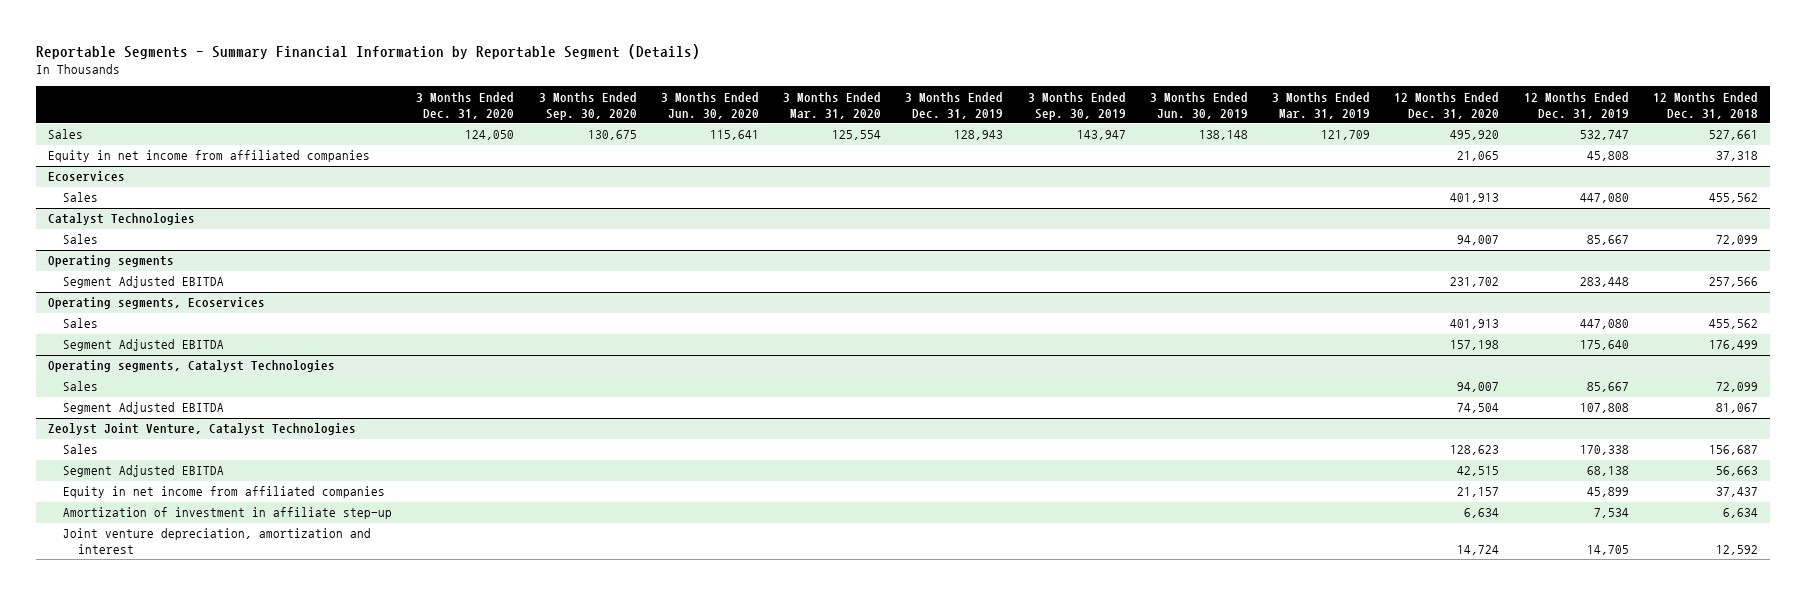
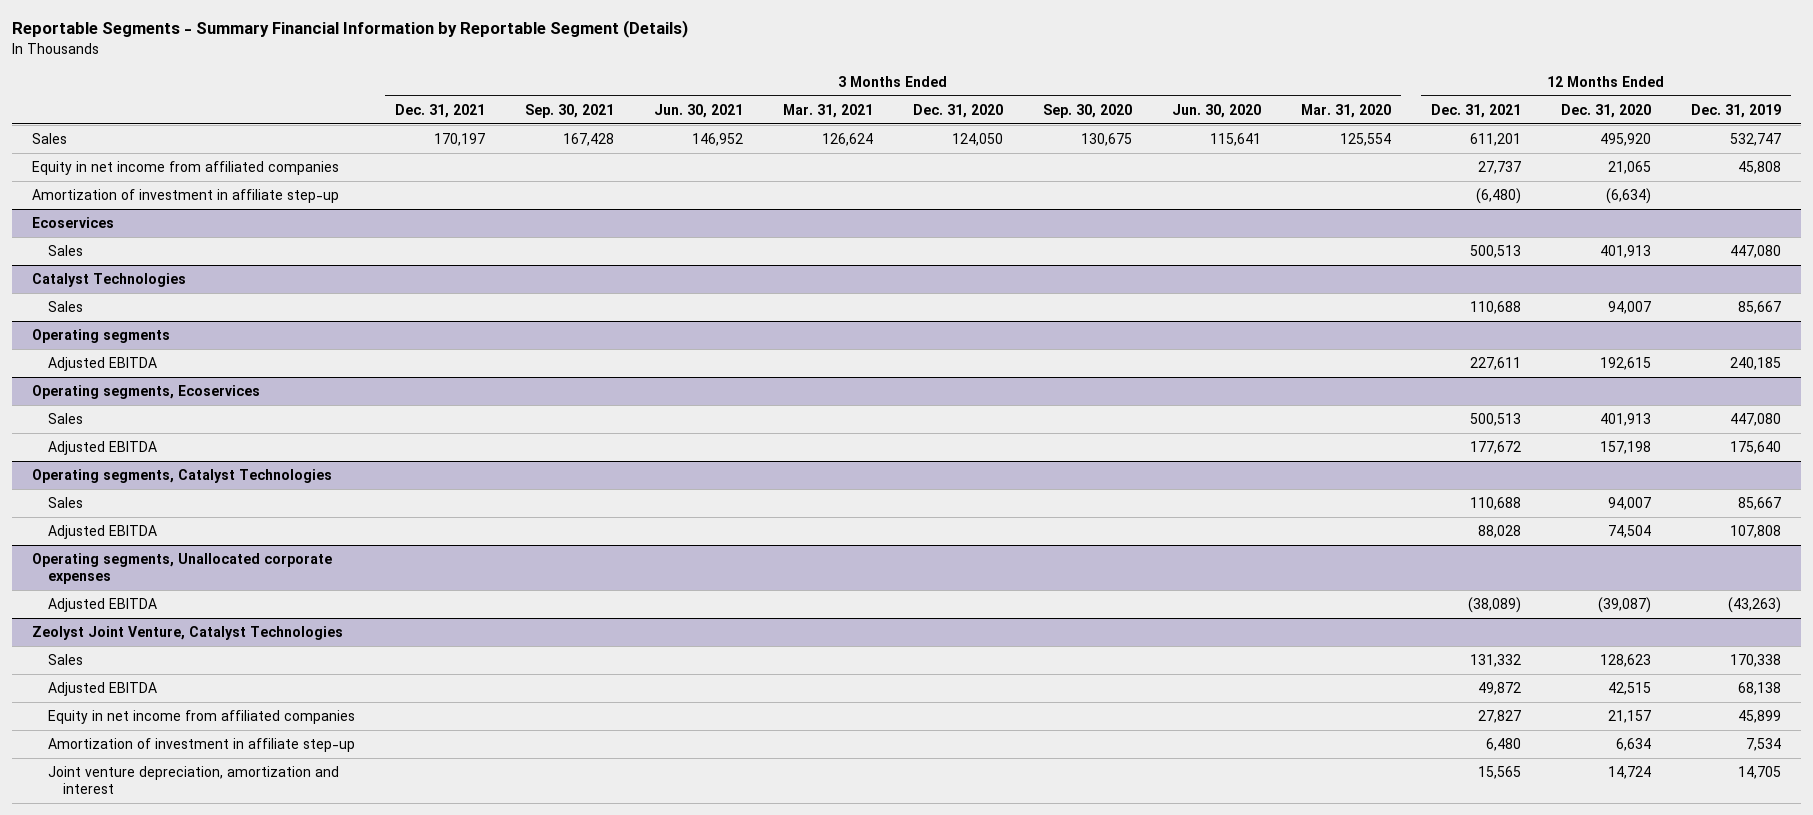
- | 3 Months Ended Dec. 31, 2020 | 3 Months Ended Sep. 30, 2020 | 3 Months Ended Jun. 30, 2020 | 3 Months Ended Mar. 31, 2020 | 3 Months Ended Dec. 31, 2019 | 3 Months Ended Sep. 30, 2019 | 3 Months Ended Jun. 30, 2019 | 3 Months Ended Mar. 31, 2019 | 12 Months Ended Dec. 31, 2020 | 12 Months Ended Dec. 31, 2019 | 12 Months Ended Dec. 31, 2018
+ | 3 Months Ended Dec. 31, 2021 | 3 Months Ended Sep. 30, 2021 | 3 Months Ended Jun. 30, 2021 | 3 Months Ended Mar. 31, 2021 | 3 Months Ended Dec. 31, 2020 | 3 Months Ended Sep. 30, 2020 | 3 Months Ended Jun. 30, 2020 | 3 Months Ended Mar. 31, 2020 | 12 Months Ended Dec. 31, 2021 | 12 Months Ended Dec. 31, 2020 | 12 Months Ended Dec. 31, 2019
+ Amortization of investment in affiliate step-up | | | | | | | | | (6,480) | (6,634) |
@ Operating segments
- Segment Adjusted EBITDA | | | | | | | | | 231,702 | 283,448 | 257,566
+ Adjusted EBITDA | | | | | | | | | 227,611 | 192,615 | 240,185
@ Operating segments, Ecoservices
- Segment Adjusted EBITDA | | | | | | | | | 157,198 | 175,640 | 176,499
+ Adjusted EBITDA | | | | | | | | | 177,672 | 157,198 | 175,640
@ Operating segments, Catalyst Technologies
- Segment Adjusted EBITDA | | | | | | | | | 74,504 | 107,808 | 81,067
+ Adjusted EBITDA | | | | | | | | | 88,028 | 74,504 | 107,808
+ Operating segments, Unallocated corporate expenses
+ Adjusted EBITDA | | | | | | | | | (38,089) | (39,087) | (43,263)
@ Zeolyst Joint Venture, Catalyst Technologies
- Segment Adjusted EBITDA | | | | | | | | | 42,515 | 68,138 | 56,663
+ Adjusted EBITDA | | | | | | | | | 49,872 | 42,515 | 68,138

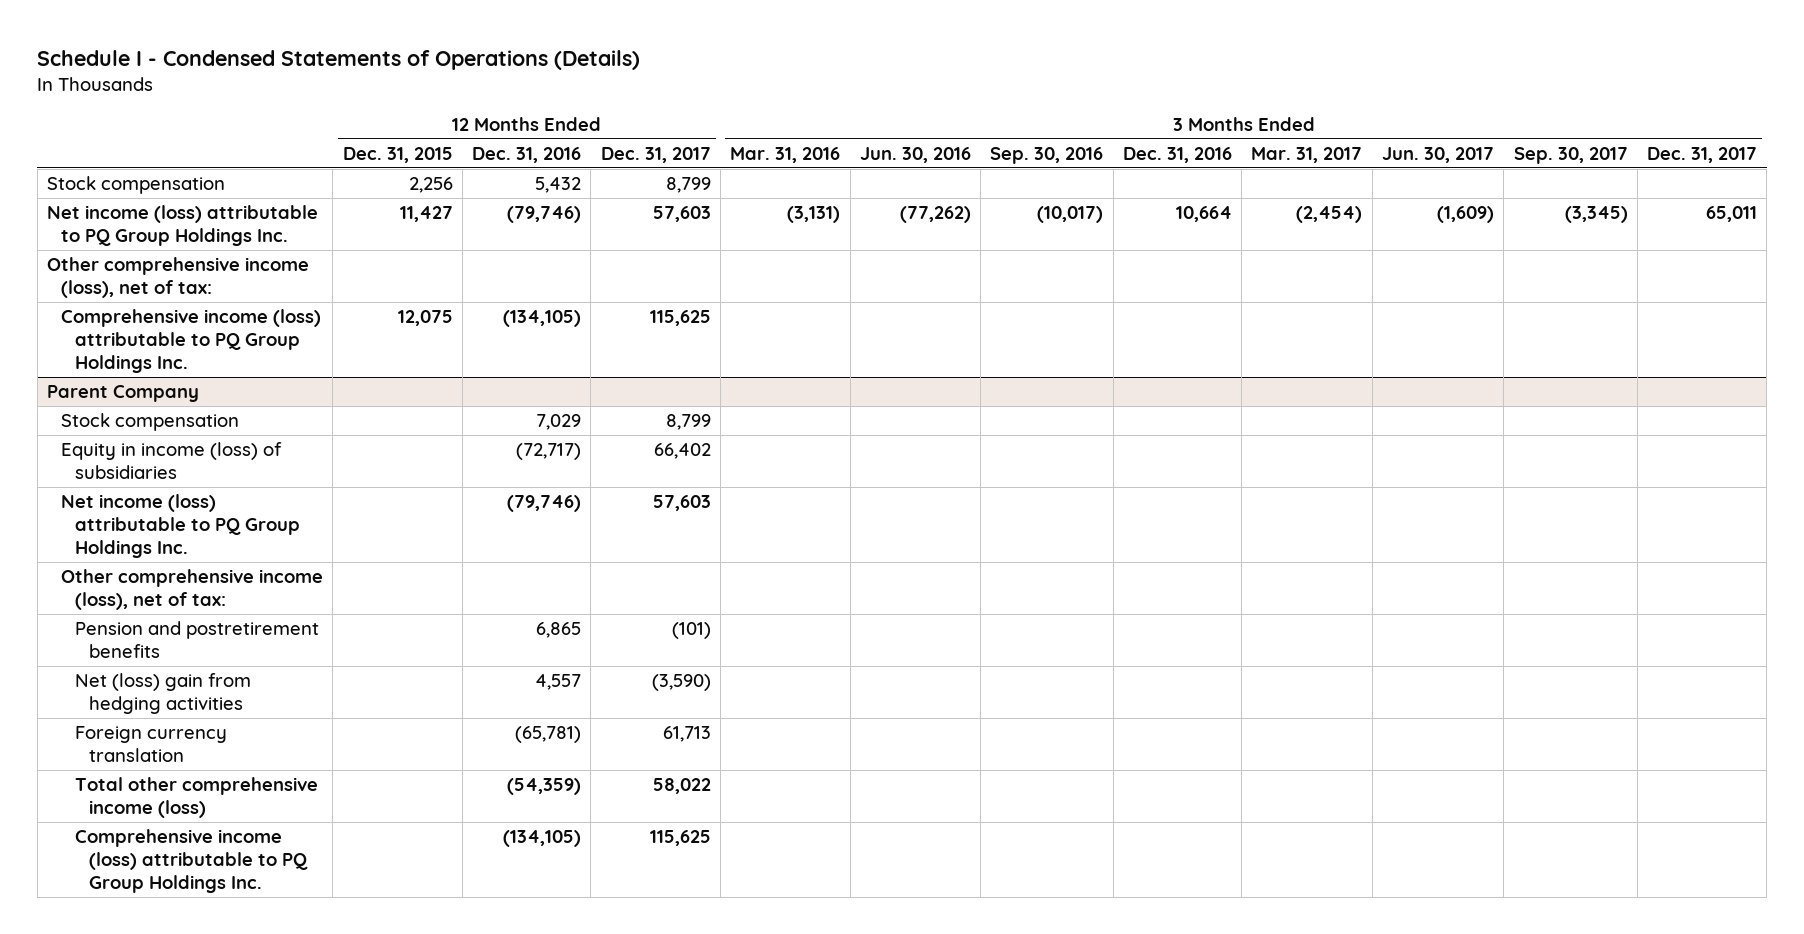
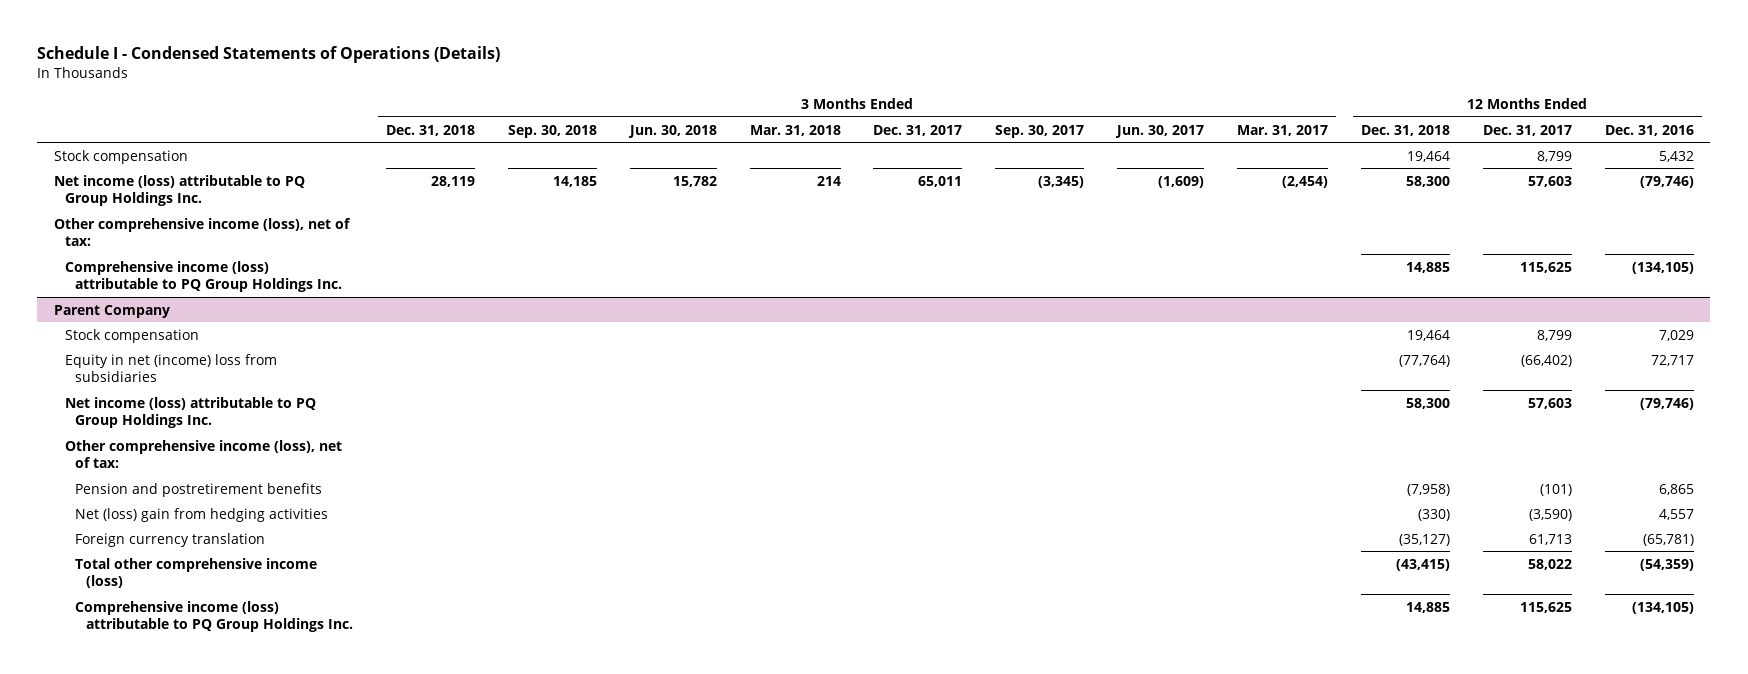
- | 12 Months Ended Dec. 31, 2015 | 12 Months Ended Dec. 31, 2016 | 12 Months Ended Dec. 31, 2017 | 3 Months Ended Mar. 31, 2016 | 3 Months Ended Jun. 30, 2016 | 3 Months Ended Sep. 30, 2016 | 3 Months Ended Dec. 31, 2016 | 3 Months Ended Mar. 31, 2017 | 3 Months Ended Jun. 30, 2017 | 3 Months Ended Sep. 30, 2017 | 3 Months Ended Dec. 31, 2017
+ | 3 Months Ended Dec. 31, 2018 | 3 Months Ended Sep. 30, 2018 | 3 Months Ended Jun. 30, 2018 | 3 Months Ended Mar. 31, 2018 | 3 Months Ended Dec. 31, 2017 | 3 Months Ended Sep. 30, 2017 | 3 Months Ended Jun. 30, 2017 | 3 Months Ended Mar. 31, 2017 | 12 Months Ended Dec. 31, 2018 | 12 Months Ended Dec. 31, 2017 | 12 Months Ended Dec. 31, 2016
@ Parent Company
- Equity in income (loss) of subsidiaries | | (72,717) | 66,402 | | | | | | | |
+ Equity in net (income) loss from subsidiaries | | | | | | | | | (77,764) | (66,402) | 72,717

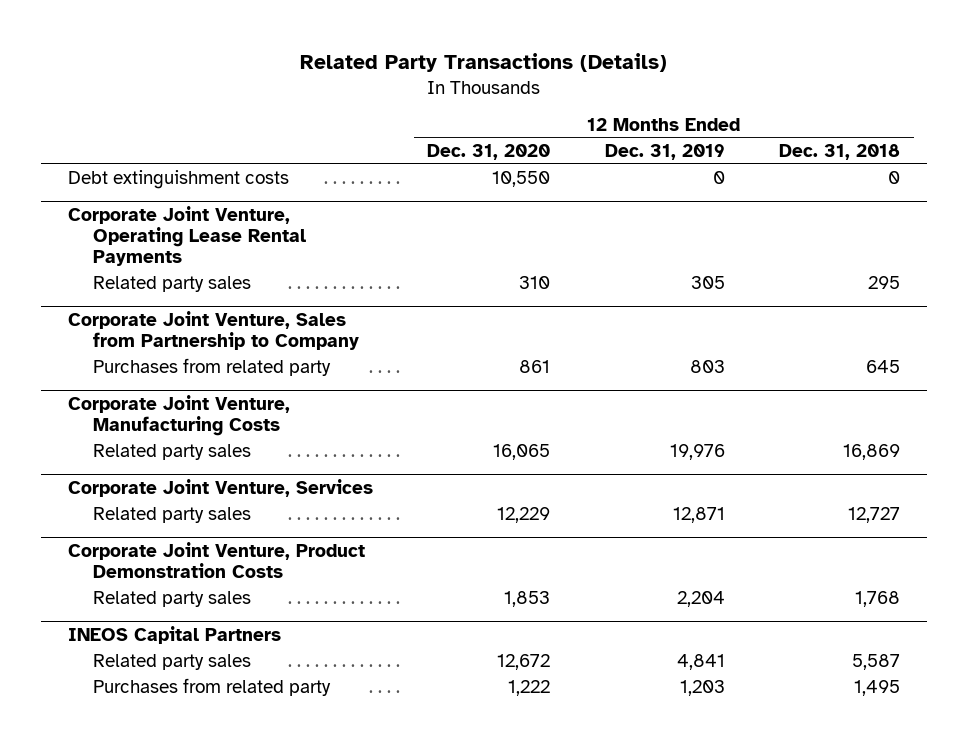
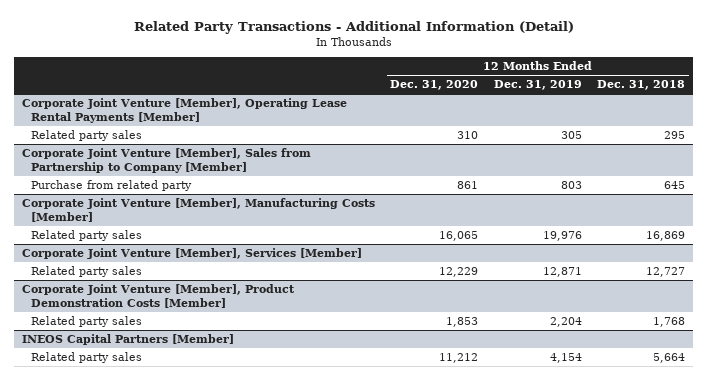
- Related Party Transactions (Details)
+ Related Party Transactions - Additional Information (Detail)
- Debt extinguishment costs | 10,550 | 0 | 0
- Corporate Joint Venture, Operating Lease Rental Payments
+ Corporate Joint Venture [Member], Operating Lease Rental Payments [Member]
- Corporate Joint Venture, Sales from Partnership to Company
- Purchases from related party | 861 | 803 | 645
- Corporate Joint Venture, Manufacturing Costs
+ Corporate Joint Venture [Member], Sales from Partnership to Company [Member]
+ Purchase from related party | 861 | 803 | 645
+ Corporate Joint Venture [Member], Manufacturing Costs [Member]
- Corporate Joint Venture, Services
+ Corporate Joint Venture [Member], Services [Member]
- Corporate Joint Venture, Product Demonstration Costs
+ Corporate Joint Venture [Member], Product Demonstration Costs [Member]
- INEOS Capital Partners
- Related party sales | 12,672 | 4,841 | 5,587
- Purchases from related party | 1,222 | 1,203 | 1,495
+ INEOS Capital Partners [Member]
+ Related party sales | 11,212 | 4,154 | 5,664

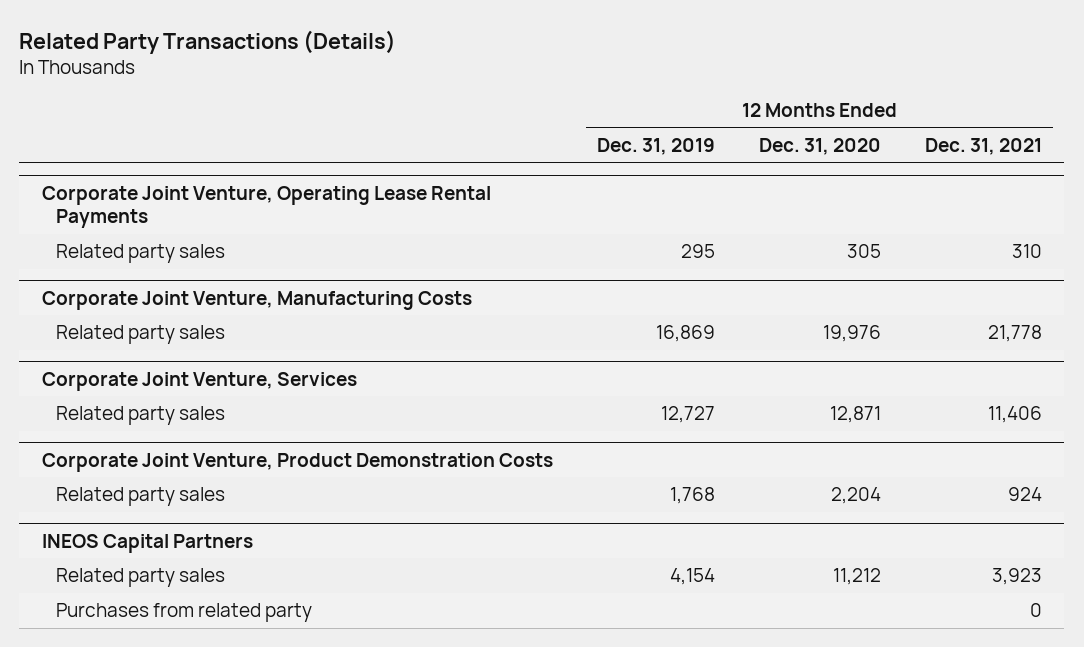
- Related Party Transactions - Additional Information (Detail)
+ Related Party Transactions (Details)
- | 12 Months Ended Dec. 31, 2020 | 12 Months Ended Dec. 31, 2019 | 12 Months Ended Dec. 31, 2018
+ | 12 Months Ended Dec. 31, 2019 | 12 Months Ended Dec. 31, 2020 | 12 Months Ended Dec. 31, 2021
- Corporate Joint Venture [Member], Operating Lease Rental Payments [Member]
- Related party sales | 310 | 305 | 295
- Corporate Joint Venture [Member], Sales from Partnership to Company [Member]
- Purchase from related party | 861 | 803 | 645
- Corporate Joint Venture [Member], Manufacturing Costs [Member]
- Related party sales | 16,065 | 19,976 | 16,869
- Corporate Joint Venture [Member], Services [Member]
- Related party sales | 12,229 | 12,871 | 12,727
- Corporate Joint Venture [Member], Product Demonstration Costs [Member]
- Related party sales | 1,853 | 2,204 | 1,768
- INEOS Capital Partners [Member]
+ Corporate Joint Venture, Operating Lease Rental Payments
+ Related party sales | 295 | 305 | 310
+ Corporate Joint Venture, Manufacturing Costs
+ Related party sales | 16,869 | 19,976 | 21,778
+ Corporate Joint Venture, Services
+ Related party sales | 12,727 | 12,871 | 11,406
+ Corporate Joint Venture, Product Demonstration Costs
+ Related party sales | 1,768 | 2,204 | 924
+ INEOS Capital Partners
+ Purchases from related party | | | 0

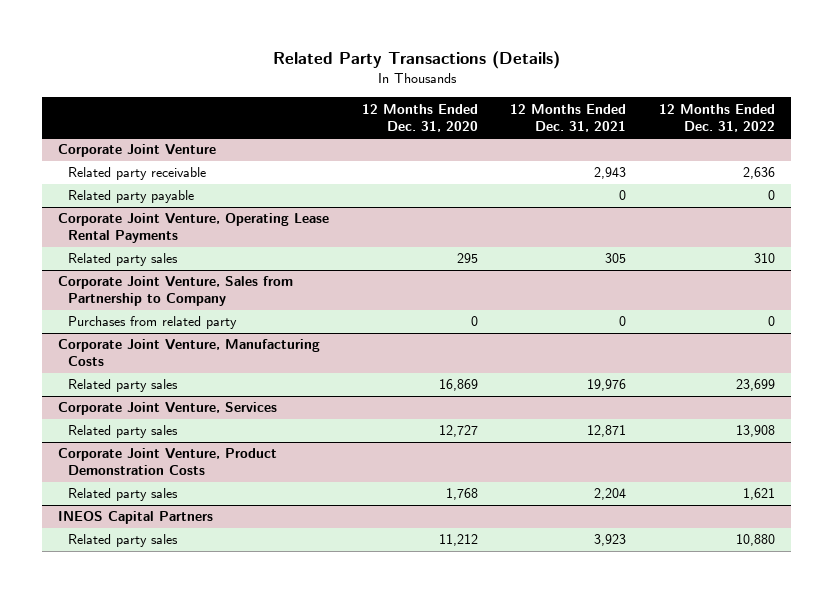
- | 12 Months Ended Dec. 31, 2019 | 12 Months Ended Dec. 31, 2020 | 12 Months Ended Dec. 31, 2021
+ | 12 Months Ended Dec. 31, 2020 | 12 Months Ended Dec. 31, 2021 | 12 Months Ended Dec. 31, 2022
+ Corporate Joint Venture
+ Related party receivable | | 2,943 | 2,636
+ Related party payable | | 0 | 0
@ Corporate Joint Venture, Operating Lease Rental Payments
- Related party sales | 295 | 305 | 310
+ Related party sales | 295 | 305 | 310
+ Corporate Joint Venture, Sales from Partnership to Company
+ Purchases from related party | 0 | 0 | 0
@ Corporate Joint Venture, Manufacturing Costs
- Related party sales | 16,869 | 19,976 | 21,778
+ Related party sales | 16,869 | 19,976 | 23,699
@ Corporate Joint Venture, Services
- Related party sales | 12,727 | 12,871 | 11,406
+ Related party sales | 12,727 | 12,871 | 13,908
@ Corporate Joint Venture, Product Demonstration Costs
- Related party sales | 1,768 | 2,204 | 924
+ Related party sales | 1,768 | 2,204 | 1,621
@ INEOS Capital Partners
- Purchases from related party | | | 0

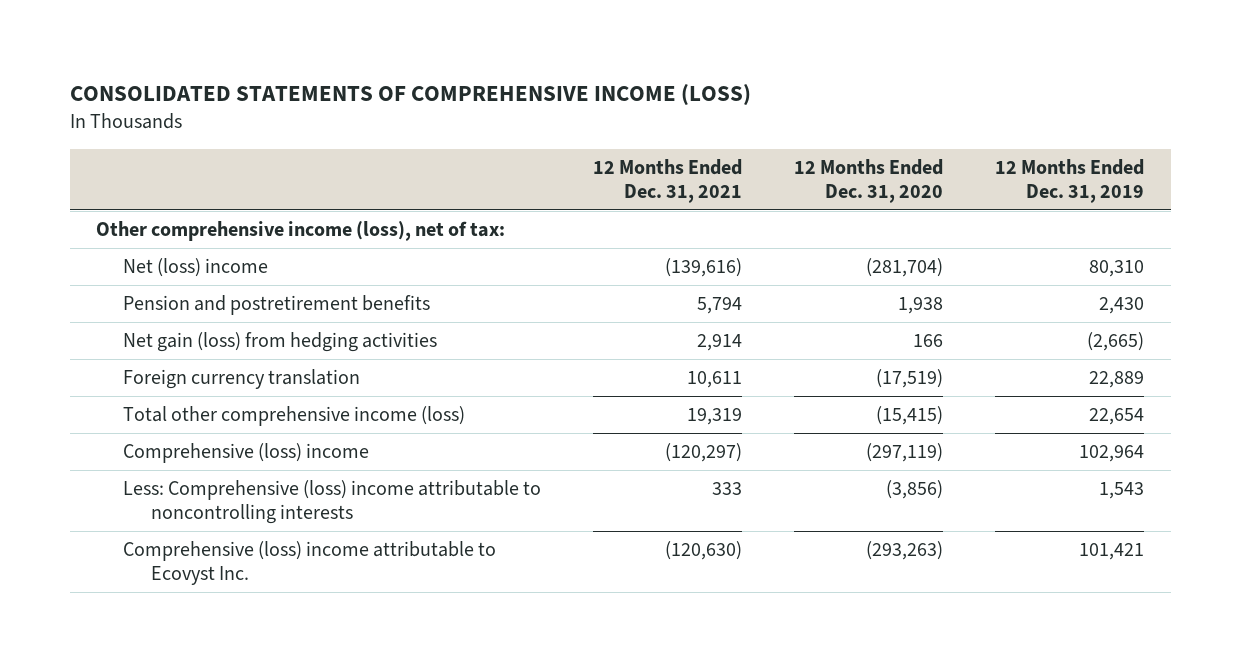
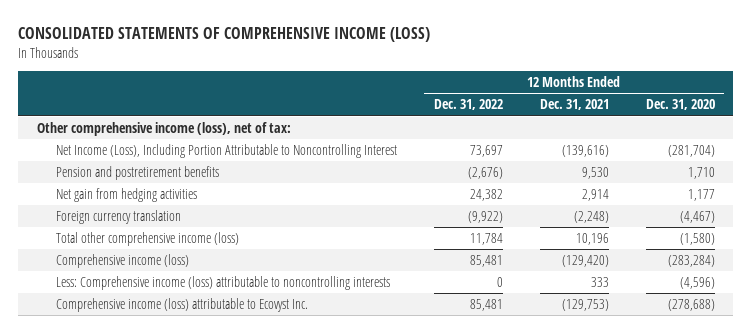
- | 12 Months Ended Dec. 31, 2021 | 12 Months Ended Dec. 31, 2020 | 12 Months Ended Dec. 31, 2019
+ | 12 Months Ended Dec. 31, 2022 | 12 Months Ended Dec. 31, 2021 | 12 Months Ended Dec. 31, 2020
- Net (loss) income | (139,616) | (281,704) | 80,310
- Pension and postretirement benefits | 5,794 | 1,938 | 2,430
- Net gain (loss) from hedging activities | 2,914 | 166 | (2,665)
- Foreign currency translation | 10,611 | (17,519) | 22,889
- Total other comprehensive income (loss) | 19,319 | (15,415) | 22,654
- Comprehensive (loss) income | (120,297) | (297,119) | 102,964
- Less: Comprehensive (loss) income attributable to noncontrolling interests | 333 | (3,856) | 1,543
- Comprehensive (loss) income attributable to Ecovyst Inc. | (120,630) | (293,263) | 101,421
+ Net Income (Loss), Including Portion Attributable to Noncontrolling Interest | 73,697 | (139,616) | (281,704)
+ Pension and postretirement benefits | (2,676) | 9,530 | 1,710
+ Net gain from hedging activities | 24,382 | 2,914 | 1,177
+ Foreign currency translation | (9,922) | (2,248) | (4,467)
+ Total other comprehensive income (loss) | 11,784 | 10,196 | (1,580)
+ Comprehensive income (loss) | 85,481 | (129,420) | (283,284)
+ Less: Comprehensive income (loss) attributable to noncontrolling interests | 0 | 333 | (4,596)
+ Comprehensive income (loss) attributable to Ecovyst Inc. | 85,481 | (129,753) | (278,688)

